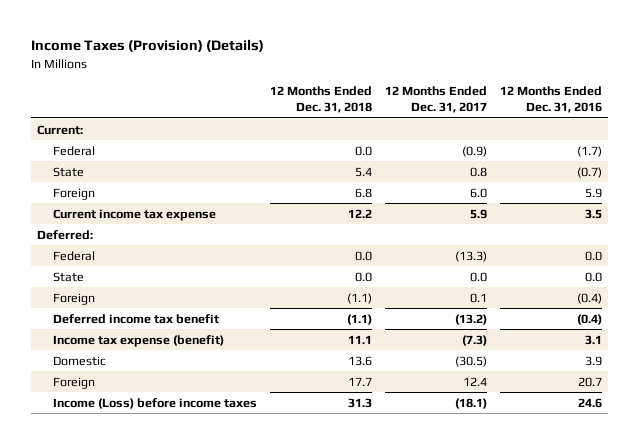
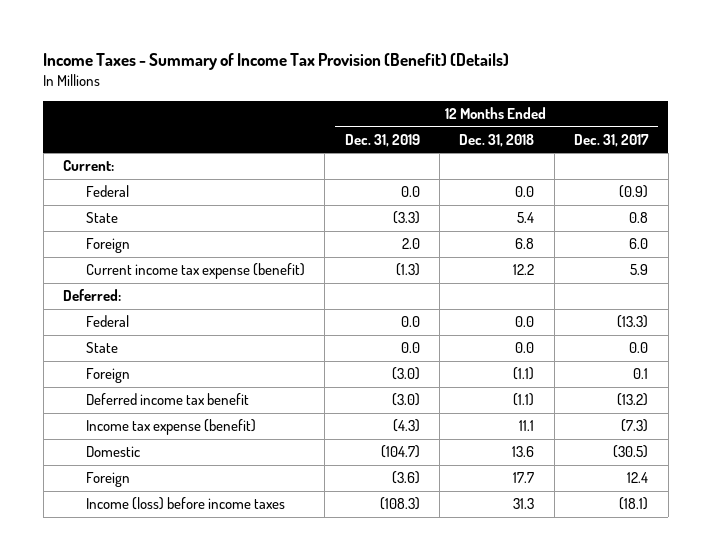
- Income Taxes (Provision) (Details)
+ Income Taxes - Summary of Income Tax Provision (Benefit) (Details)
- | 12 Months Ended Dec. 31, 2018 | 12 Months Ended Dec. 31, 2017 | 12 Months Ended Dec. 31, 2016
+ | 12 Months Ended Dec. 31, 2019 | 12 Months Ended Dec. 31, 2018 | 12 Months Ended Dec. 31, 2017
- Current income tax expense | 12.2 | 5.9 | 3.5
+ Current income tax expense (benefit) | (1.3) | 12.2 | 5.9
- Income (Loss) before income taxes | 31.3 | (18.1) | 24.6
+ Income (loss) before income taxes | (108.3) | 31.3 | (18.1)

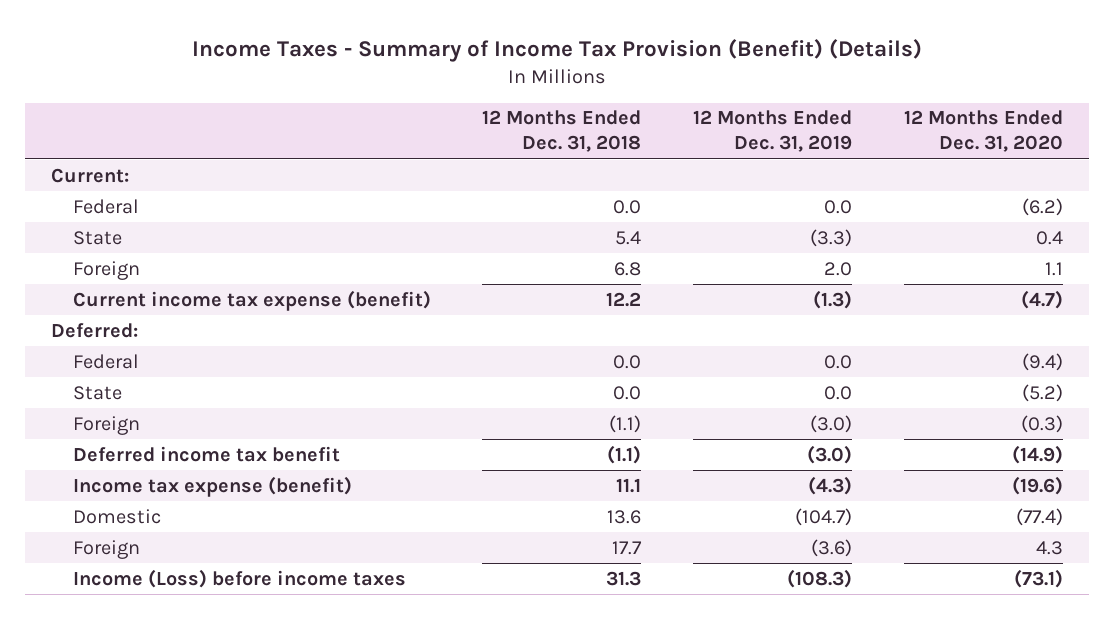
- | 12 Months Ended Dec. 31, 2019 | 12 Months Ended Dec. 31, 2018 | 12 Months Ended Dec. 31, 2017
+ | 12 Months Ended Dec. 31, 2018 | 12 Months Ended Dec. 31, 2019 | 12 Months Ended Dec. 31, 2020
- Income (loss) before income taxes | (108.3) | 31.3 | (18.1)
+ Income (Loss) before income taxes | 31.3 | (108.3) | (73.1)

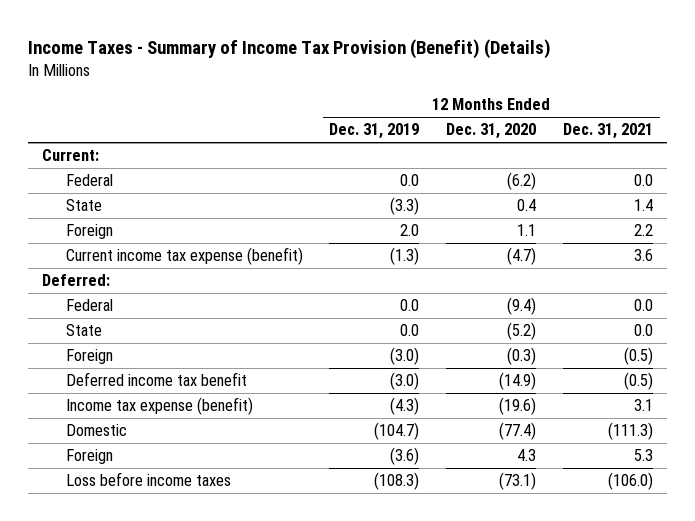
- | 12 Months Ended Dec. 31, 2018 | 12 Months Ended Dec. 31, 2019 | 12 Months Ended Dec. 31, 2020
+ | 12 Months Ended Dec. 31, 2019 | 12 Months Ended Dec. 31, 2020 | 12 Months Ended Dec. 31, 2021
- Income (Loss) before income taxes | 31.3 | (108.3) | (73.1)
+ Loss before income taxes | (108.3) | (73.1) | (106.0)

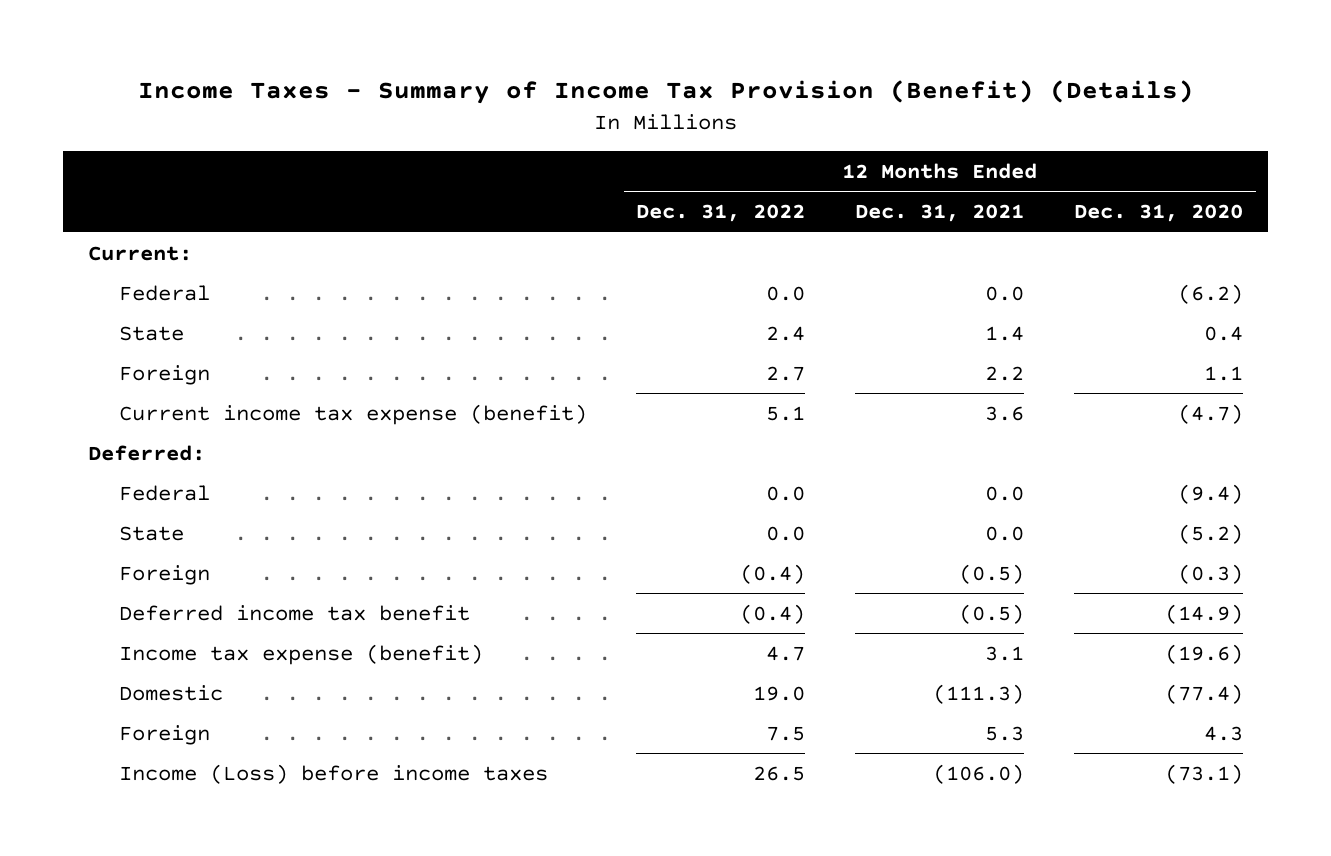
- | 12 Months Ended Dec. 31, 2019 | 12 Months Ended Dec. 31, 2020 | 12 Months Ended Dec. 31, 2021
+ | 12 Months Ended Dec. 31, 2022 | 12 Months Ended Dec. 31, 2021 | 12 Months Ended Dec. 31, 2020
- Loss before income taxes | (108.3) | (73.1) | (106.0)
+ Income (Loss) before income taxes | 26.5 | (106.0) | (73.1)

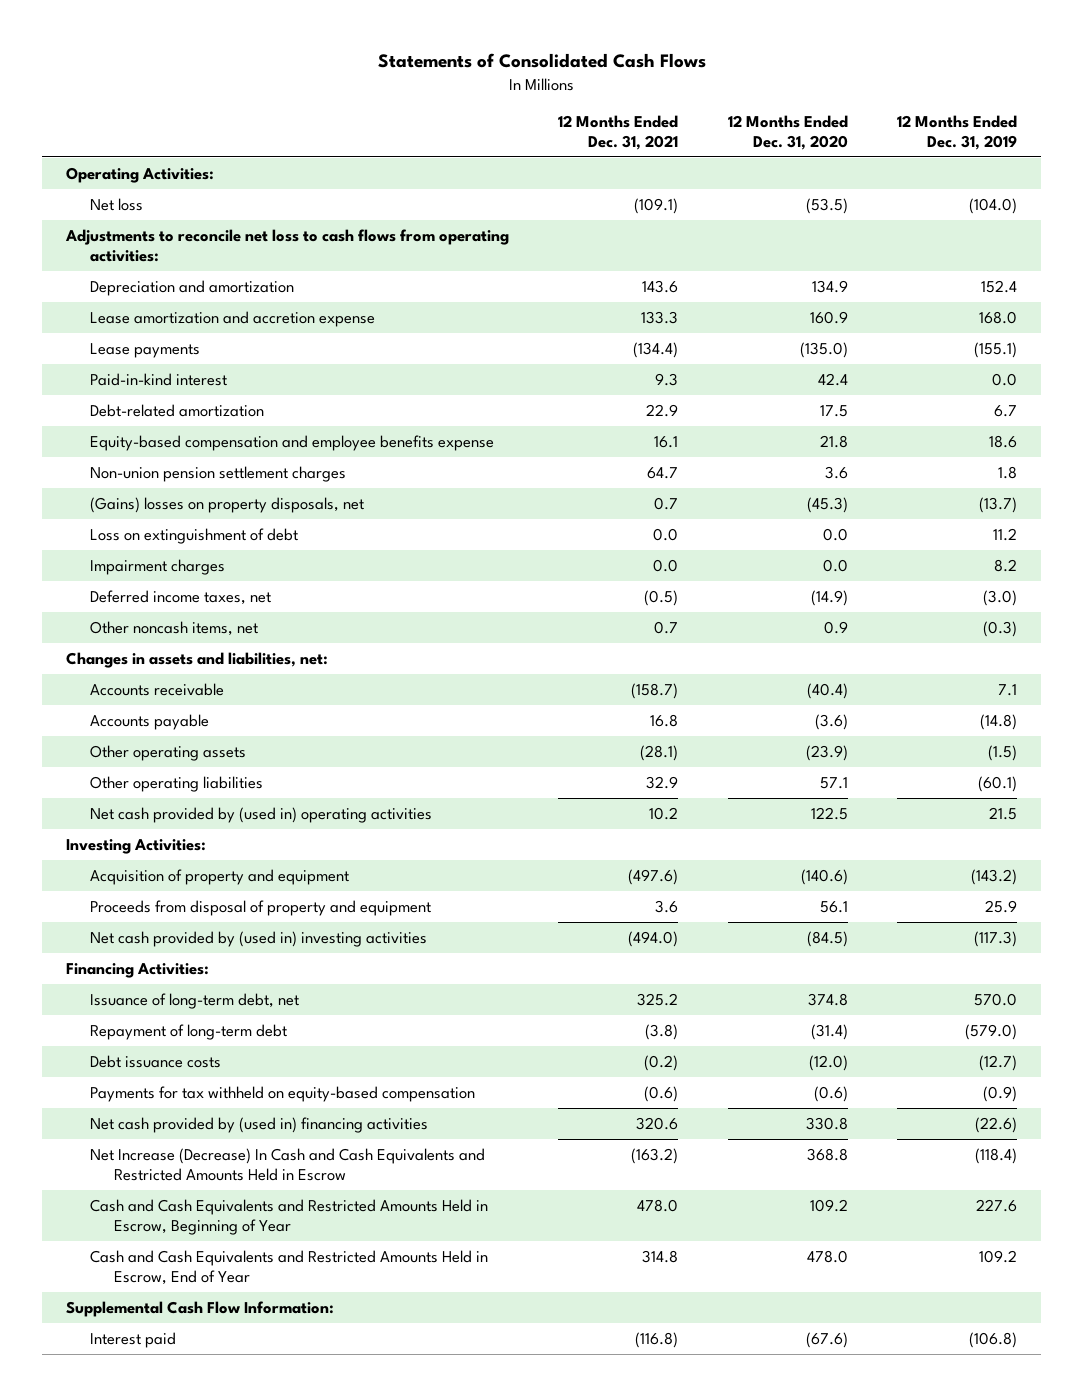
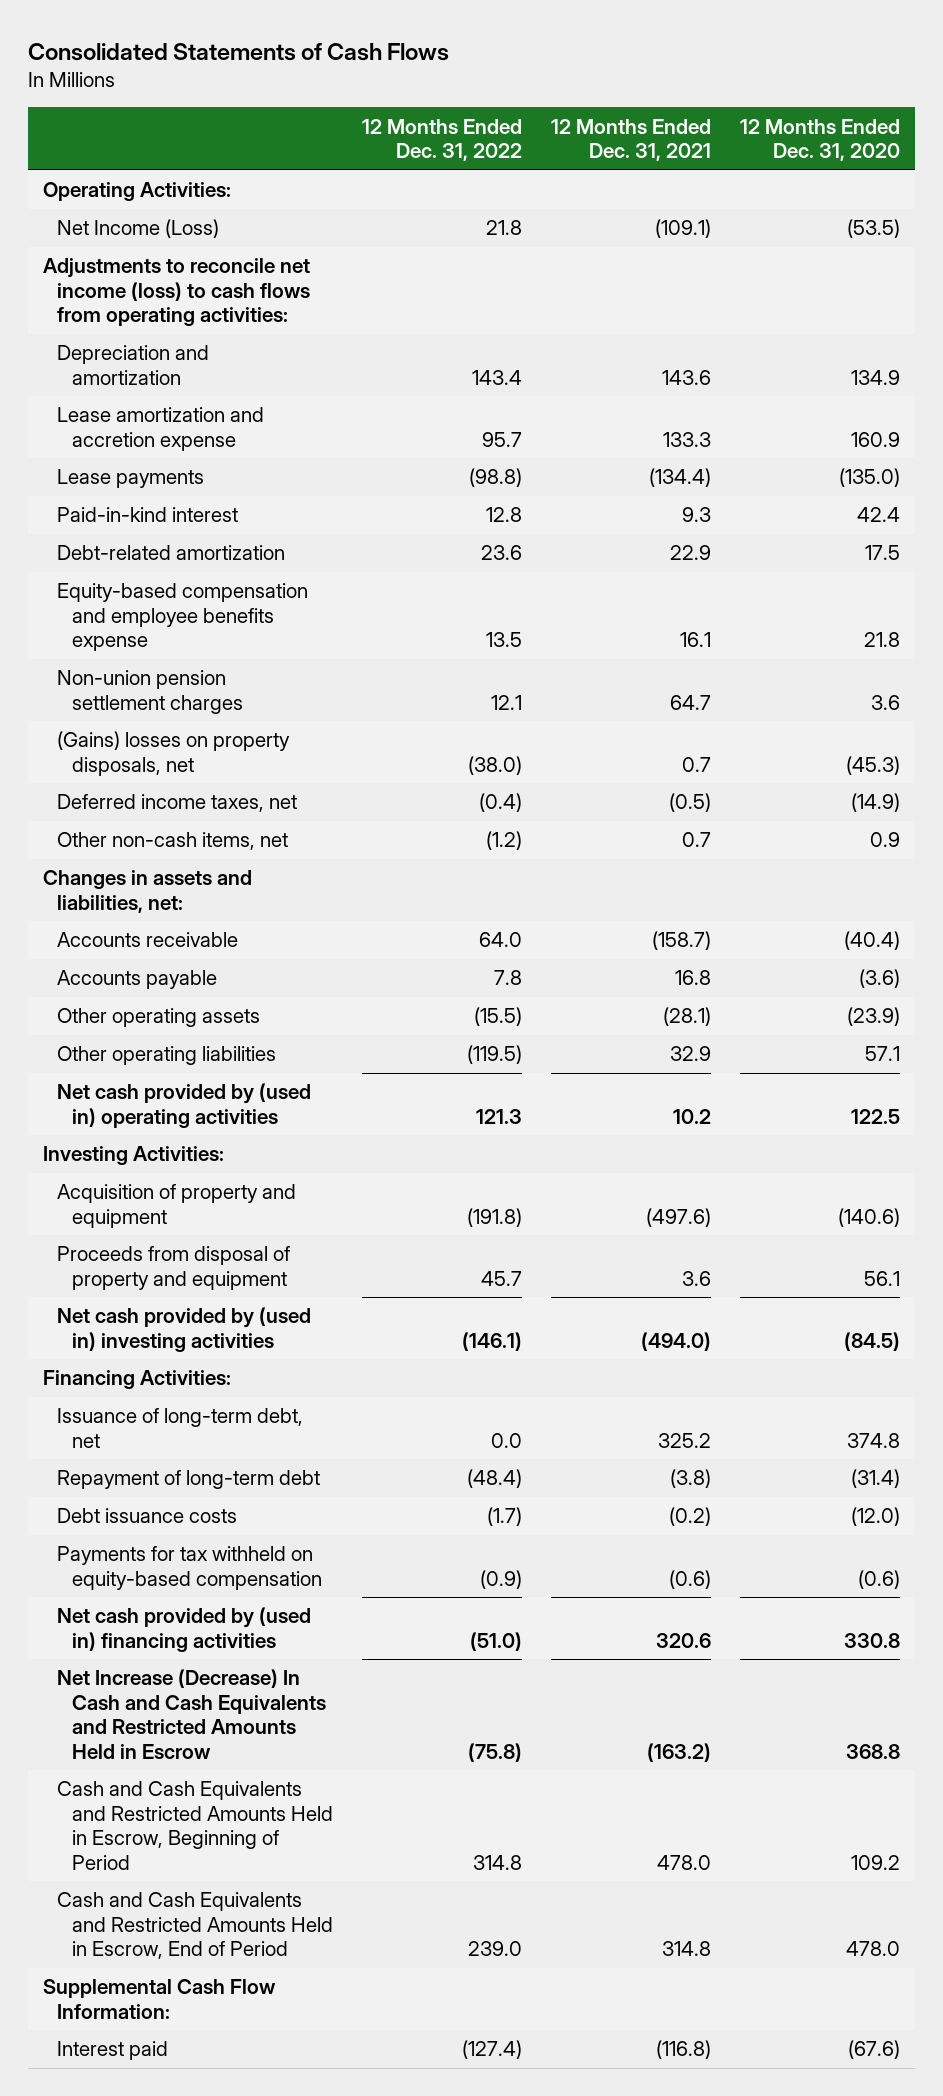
- Statements of Consolidated Cash Flows
+ Consolidated Statements of Cash Flows
- | 12 Months Ended Dec. 31, 2021 | 12 Months Ended Dec. 31, 2020 | 12 Months Ended Dec. 31, 2019
+ | 12 Months Ended Dec. 31, 2022 | 12 Months Ended Dec. 31, 2021 | 12 Months Ended Dec. 31, 2020
- Net loss | (109.1) | (53.5) | (104.0)
- Adjustments to reconcile net loss to cash flows from operating activities:
+ Net Income (Loss) | 21.8 | (109.1) | (53.5)
+ Adjustments to reconcile net income (loss) to cash flows from operating activities:
- Loss on extinguishment of debt | 0.0 | 0.0 | 11.2
- Impairment charges | 0.0 | 0.0 | 8.2
- Other noncash items, net | 0.7 | 0.9 | (0.3)
+ Other non-cash items, net | (1.2) | 0.7 | 0.9
- Cash and Cash Equivalents and Restricted Amounts Held in Escrow, Beginning of Year | 478.0 | 109.2 | 227.6
- Cash and Cash Equivalents and Restricted Amounts Held in Escrow, End of Year | 314.8 | 478.0 | 109.2
+ Cash and Cash Equivalents and Restricted Amounts Held in Escrow, Beginning of Period | 314.8 | 478.0 | 109.2
+ Cash and Cash Equivalents and Restricted Amounts Held in Escrow, End of Period | 239.0 | 314.8 | 478.0

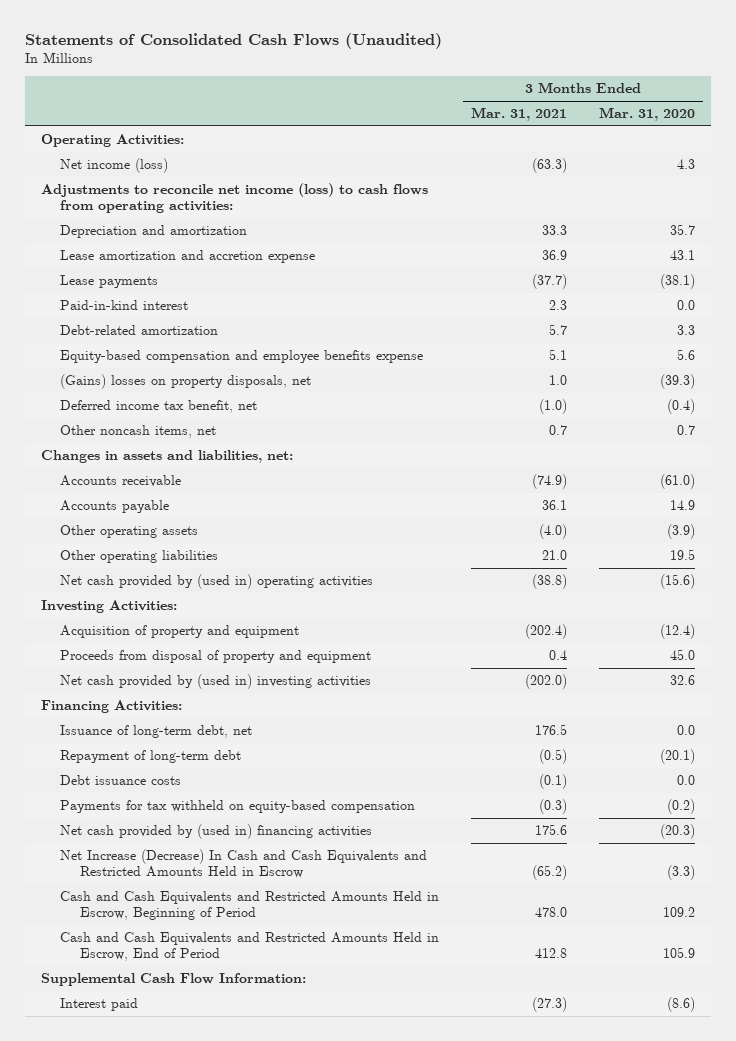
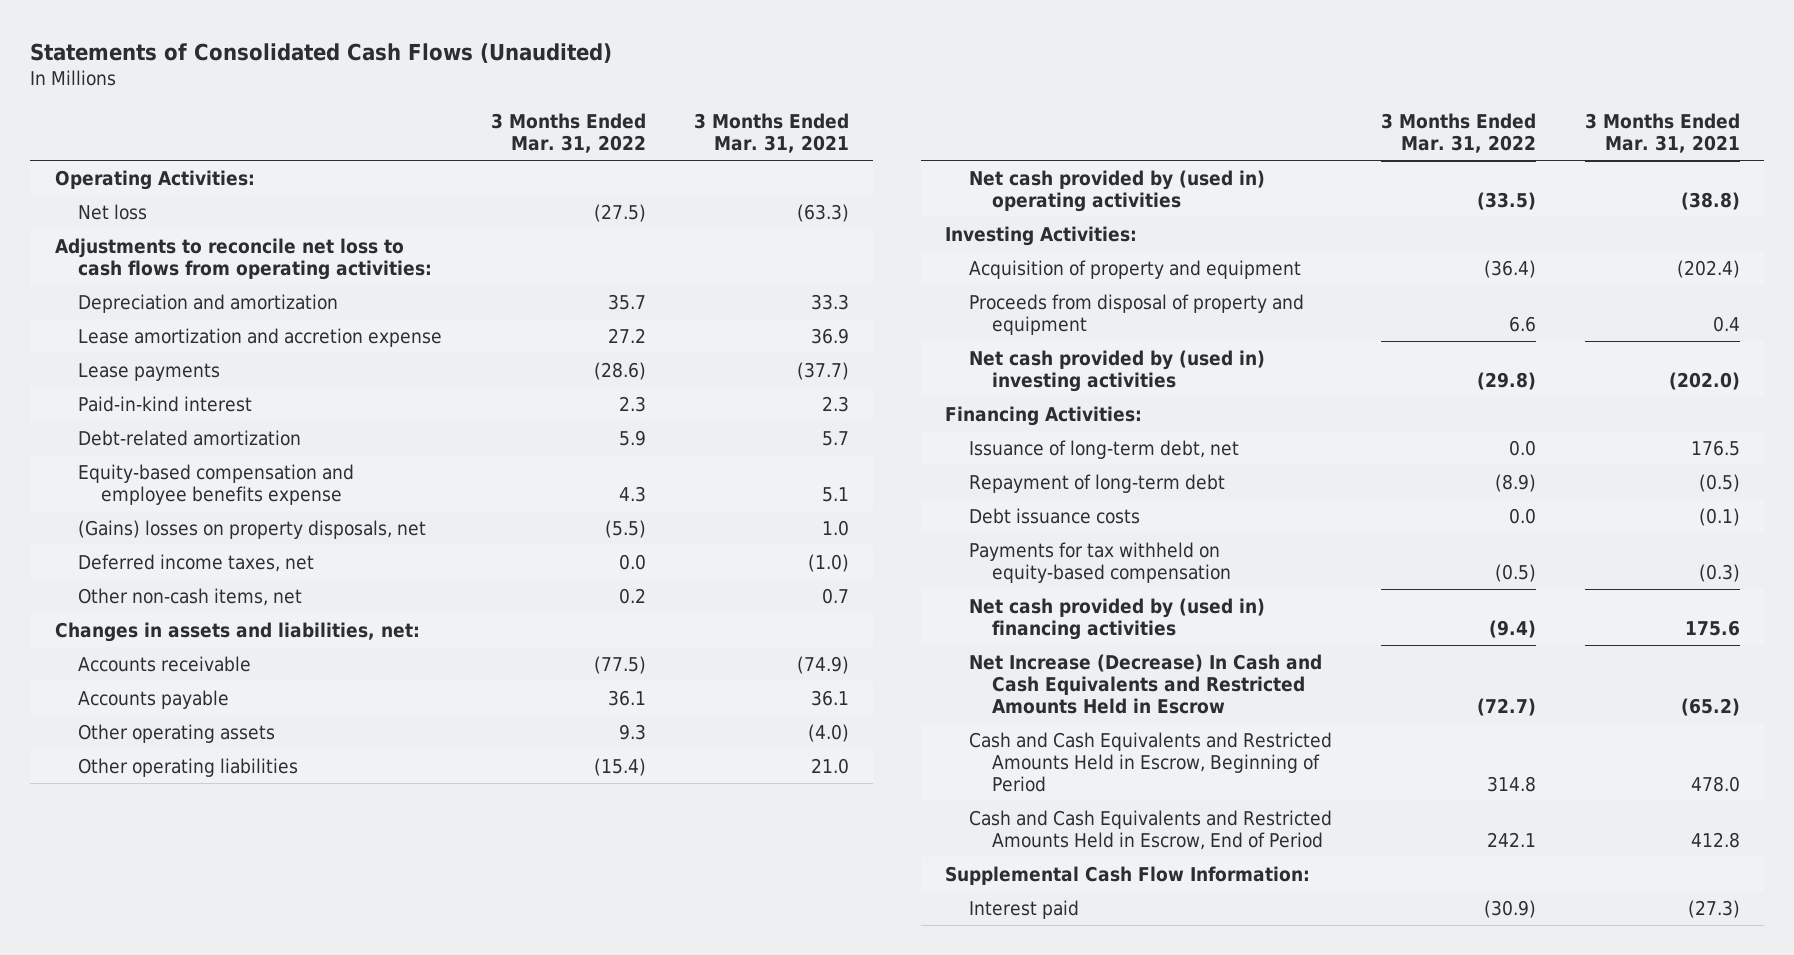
- | 3 Months Ended Mar. 31, 2021 | 3 Months Ended Mar. 31, 2020
+ | 3 Months Ended Mar. 31, 2022 | 3 Months Ended Mar. 31, 2021
- Net income (loss) | (63.3) | 4.3
- Adjustments to reconcile net income (loss) to cash flows from operating activities:
+ Net loss | (27.5) | (63.3)
+ Adjustments to reconcile net loss to cash flows from operating activities:
- Deferred income tax benefit, net | (1.0) | (0.4)
- Other noncash items, net | 0.7 | 0.7
+ Deferred income taxes, net | 0.0 | (1.0)
+ Other non-cash items, net | 0.2 | 0.7

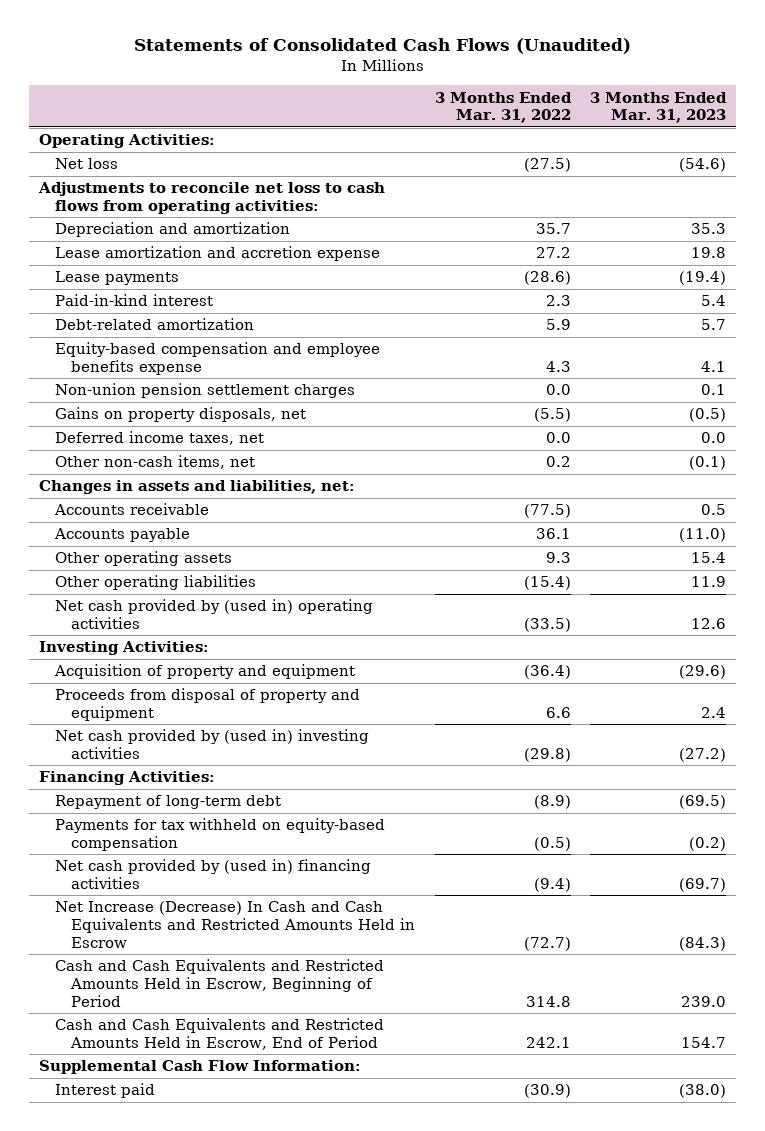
- | 3 Months Ended Mar. 31, 2022 | 3 Months Ended Mar. 31, 2021
+ | 3 Months Ended Mar. 31, 2022 | 3 Months Ended Mar. 31, 2023
- (Gains) losses on property disposals, net | (5.5) | 1.0
+ Non-union pension settlement charges | 0.0 | 0.1
+ Gains on property disposals, net | (5.5) | (0.5)
- Issuance of long-term debt, net | 0.0 | 176.5
- Debt issuance costs | 0.0 | (0.1)

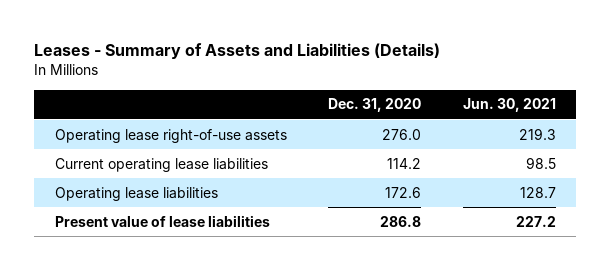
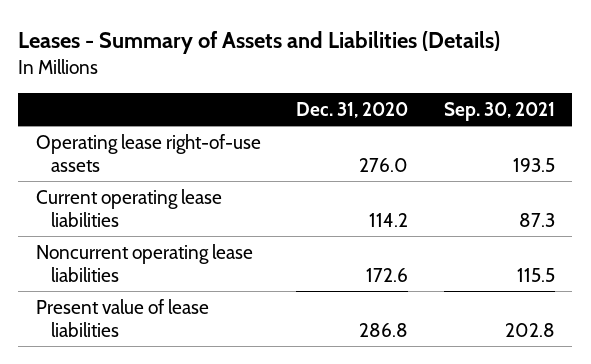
- | Dec. 31, 2020 | Jun. 30, 2021
+ | Dec. 31, 2020 | Sep. 30, 2021
- Operating lease liabilities | 172.6 | 128.7
+ Noncurrent operating lease liabilities | 172.6 | 115.5

